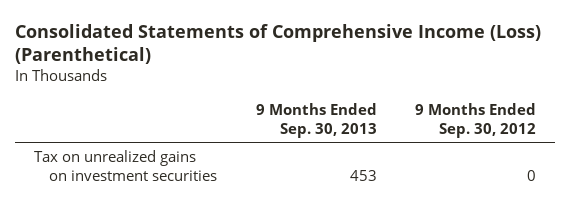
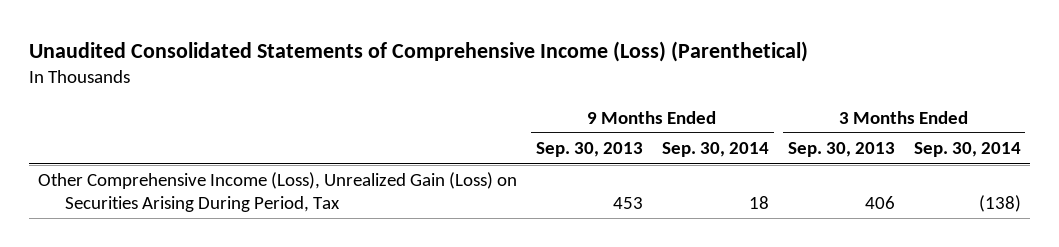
- Consolidated Statements of Comprehensive Income (Loss) (Parenthetical)
+ Unaudited Consolidated Statements of Comprehensive Income (Loss) (Parenthetical)
- | 9 Months Ended Sep. 30, 2013 | 9 Months Ended Sep. 30, 2012
+ | 9 Months Ended Sep. 30, 2013 | 9 Months Ended Sep. 30, 2014 | 3 Months Ended Sep. 30, 2013 | 3 Months Ended Sep. 30, 2014
- Tax on unrealized gains on investment securities | 453 | 0
+ Other Comprehensive Income (Loss), Unrealized Gain (Loss) on Securities Arising During Period, Tax | 453 | 18 | 406 | (138)

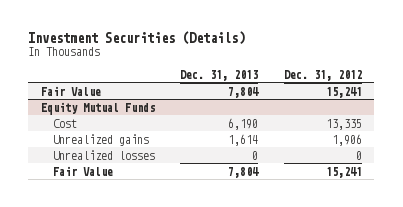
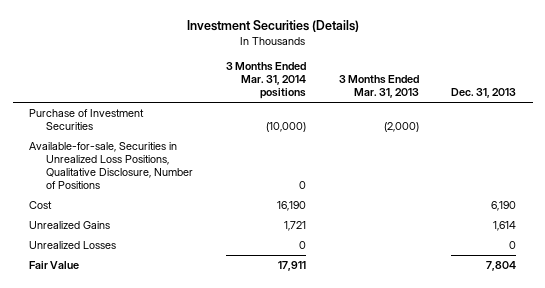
- | Dec. 31, 2013 | Dec. 31, 2012
+ | 3 Months Ended Mar. 31, 2014 positions | 3 Months Ended Mar. 31, 2013 | Dec. 31, 2013
- Fair Value | 7,804 | 15,241
- Equity Mutual Funds
+ Purchase of Investment Securities | (10,000) | (2,000) |
+ Available-for-sale, Securities in Unrealized Loss Positions, Qualitative Disclosure, Number of Positions | 0 | |
- Unrealized gains | 1,614 | 1,906
- Unrealized losses | 0 | 0
+ Unrealized Gains | 1,721 | | 1,614
+ Unrealized Losses | 0 | | 0

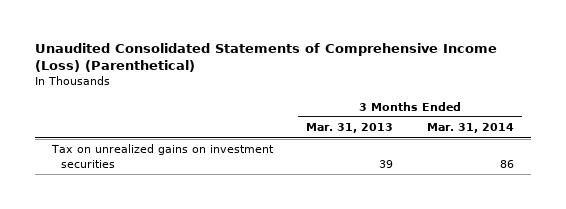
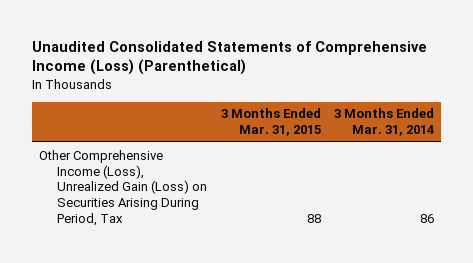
- | 3 Months Ended Mar. 31, 2013 | 3 Months Ended Mar. 31, 2014
+ | 3 Months Ended Mar. 31, 2015 | 3 Months Ended Mar. 31, 2014
- Tax on unrealized gains on investment securities | 39 | 86
+ Other Comprehensive Income (Loss), Unrealized Gain (Loss) on Securities Arising During Period, Tax | 88 | 86

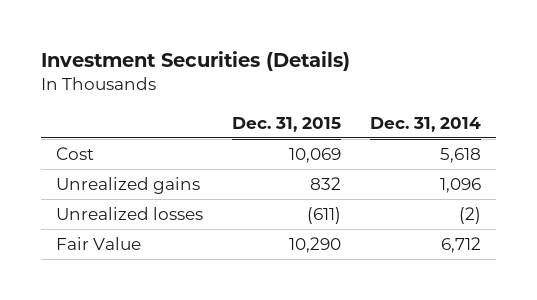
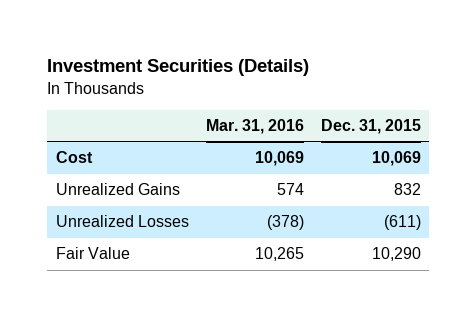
- | Dec. 31, 2015 | Dec. 31, 2014
+ | Mar. 31, 2016 | Dec. 31, 2015
- Unrealized gains | 832 | 1,096
- Unrealized losses | (611) | (2)
+ Unrealized Gains | 574 | 832
+ Unrealized Losses | (378) | (611)

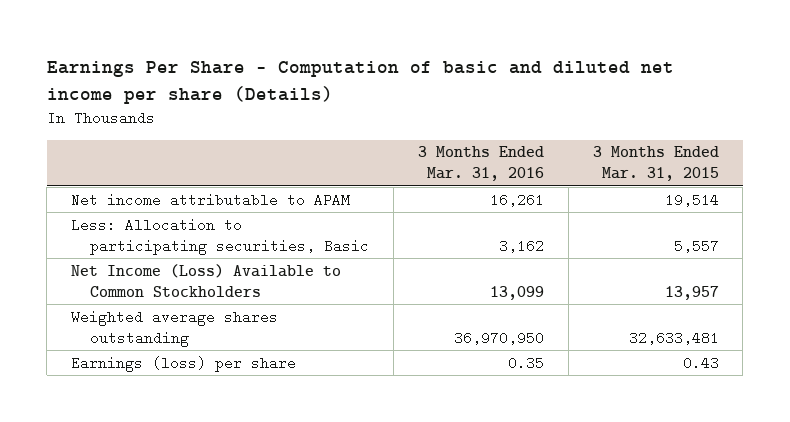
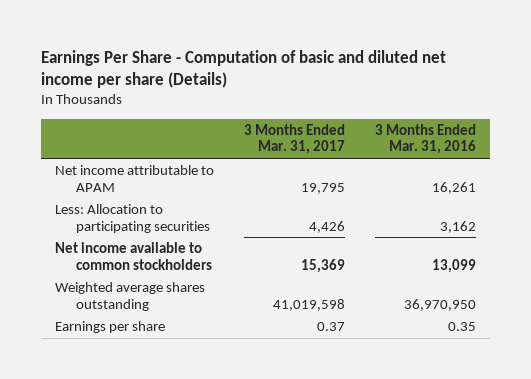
- | 3 Months Ended Mar. 31, 2016 | 3 Months Ended Mar. 31, 2015
+ | 3 Months Ended Mar. 31, 2017 | 3 Months Ended Mar. 31, 2016
- Less: Allocation to participating securities, Basic | 3,162 | 5,557
- Net Income (Loss) Available to Common Stockholders | 13,099 | 13,957
+ Less: Allocation to participating securities | 4,426 | 3,162
+ Net income available to common stockholders | 15,369 | 13,099
- Earnings (loss) per share | 0.35 | 0.43
+ Earnings per share | 0.37 | 0.35

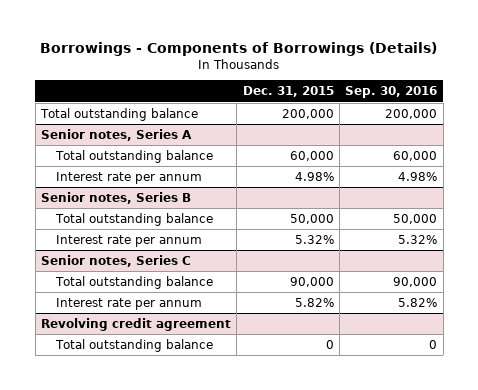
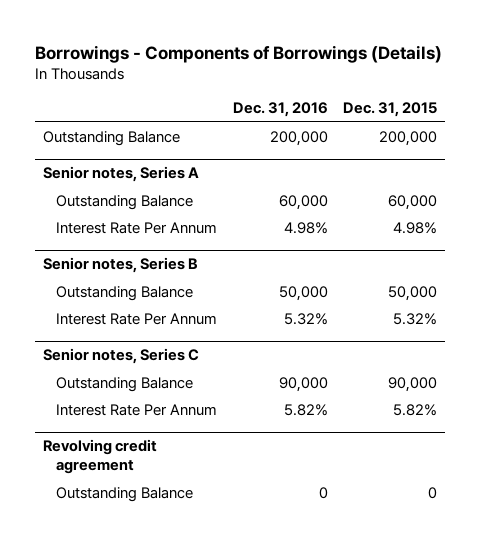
- | Dec. 31, 2015 | Sep. 30, 2016
+ | Dec. 31, 2016 | Dec. 31, 2015
- Total outstanding balance | 200,000 | 200,000
+ Outstanding Balance | 200,000 | 200,000
@ Senior notes, Series A
- Total outstanding balance | 60,000 | 60,000
- Interest rate per annum | 4.98% | 4.98%
+ Outstanding Balance | 60,000 | 60,000
+ Interest Rate Per Annum | 4.98% | 4.98%
@ Senior notes, Series B
- Total outstanding balance | 50,000 | 50,000
- Interest rate per annum | 5.32% | 5.32%
+ Outstanding Balance | 50,000 | 50,000
+ Interest Rate Per Annum | 5.32% | 5.32%
@ Senior notes, Series C
- Total outstanding balance | 90,000 | 90,000
- Interest rate per annum | 5.82% | 5.82%
+ Outstanding Balance | 90,000 | 90,000
+ Interest Rate Per Annum | 5.82% | 5.82%
@ Revolving credit agreement
- Total outstanding balance | 0 | 0
+ Outstanding Balance | 0 | 0

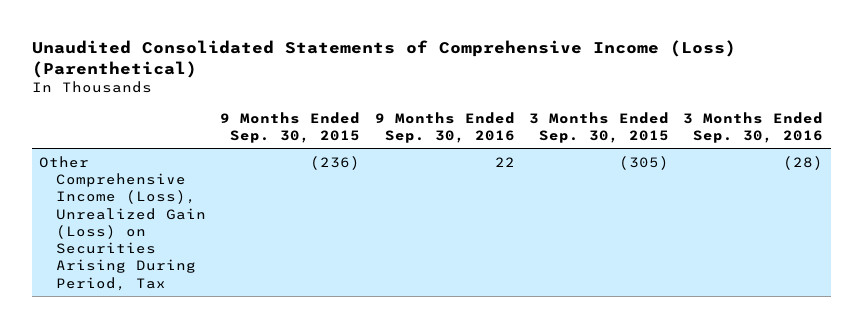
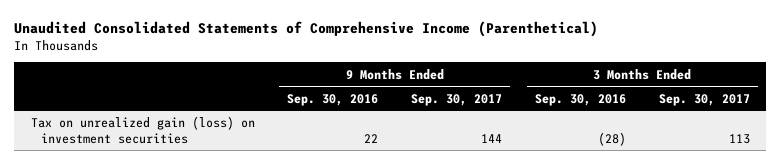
- Unaudited Consolidated Statements of Comprehensive Income (Loss) (Parenthetical)
+ Unaudited Consolidated Statements of Comprehensive Income (Parenthetical)
- | 9 Months Ended Sep. 30, 2015 | 9 Months Ended Sep. 30, 2016 | 3 Months Ended Sep. 30, 2015 | 3 Months Ended Sep. 30, 2016
+ | 9 Months Ended Sep. 30, 2016 | 9 Months Ended Sep. 30, 2017 | 3 Months Ended Sep. 30, 2016 | 3 Months Ended Sep. 30, 2017
- Other Comprehensive Income (Loss), Unrealized Gain (Loss) on Securities Arising During Period, Tax | (236) | 22 | (305) | (28)
+ Tax on unrealized gain (loss) on investment securities | 22 | 144 | (28) | 113

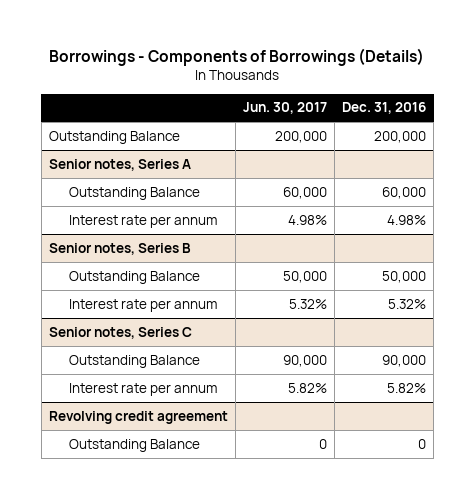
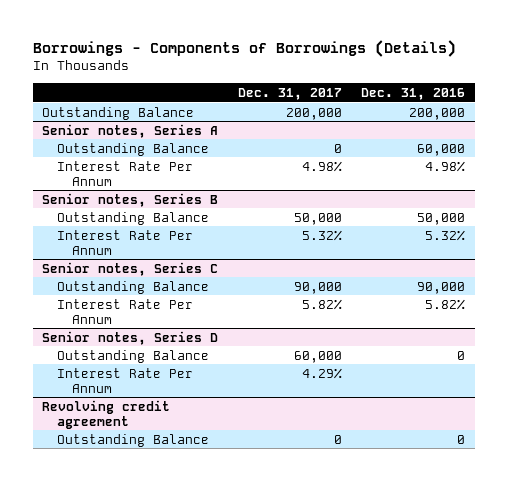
- | Jun. 30, 2017 | Dec. 31, 2016
+ | Dec. 31, 2017 | Dec. 31, 2016
@ Senior notes, Series A
- Interest rate per annum | 4.98% | 4.98%
+ Interest Rate Per Annum | 4.98% | 4.98%
@ Senior notes, Series B
- Interest rate per annum | 5.32% | 5.32%
+ Interest Rate Per Annum | 5.32% | 5.32%
@ Senior notes, Series C
- Interest rate per annum | 5.82% | 5.82%
+ Interest Rate Per Annum | 5.82% | 5.82%
+ Senior notes, Series D
+ Outstanding Balance | 60,000 | 0
+ Interest Rate Per Annum | 4.29% |

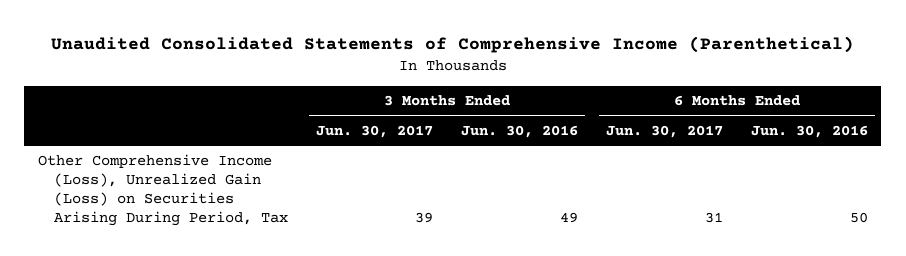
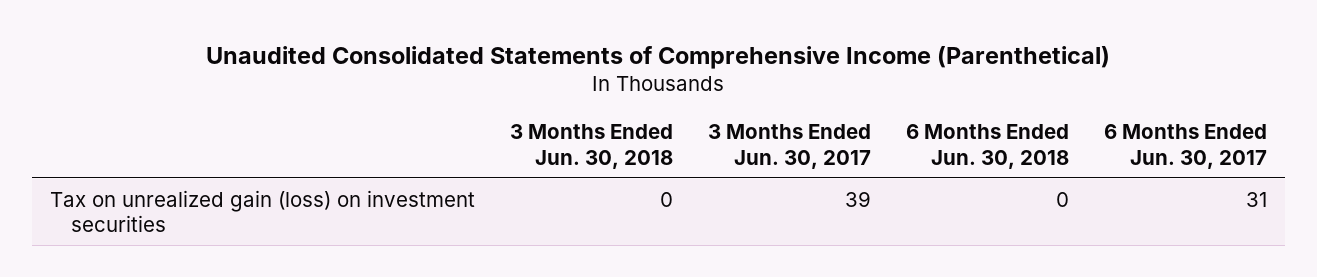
- | 3 Months Ended Jun. 30, 2017 | 3 Months Ended Jun. 30, 2016 | 6 Months Ended Jun. 30, 2017 | 6 Months Ended Jun. 30, 2016
+ | 3 Months Ended Jun. 30, 2018 | 3 Months Ended Jun. 30, 2017 | 6 Months Ended Jun. 30, 2018 | 6 Months Ended Jun. 30, 2017
- Other Comprehensive Income (Loss), Unrealized Gain (Loss) on Securities Arising During Period, Tax | 39 | 49 | 31 | 50
+ Tax on unrealized gain (loss) on investment securities | 0 | 39 | 0 | 31

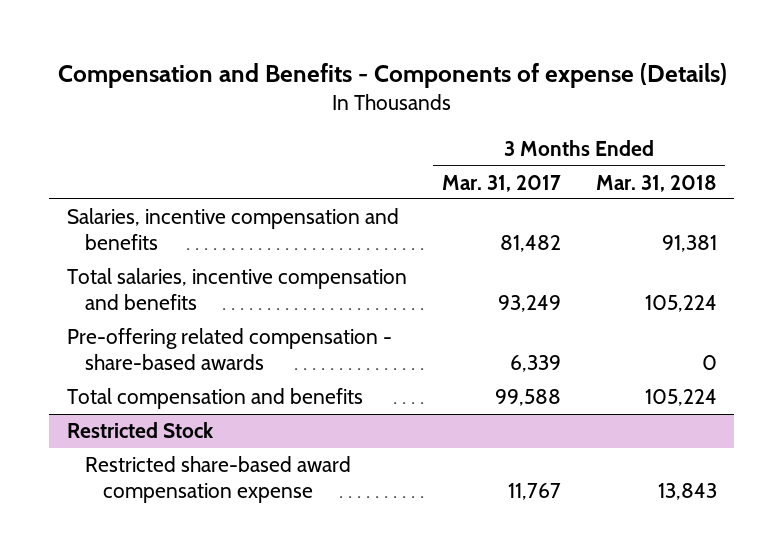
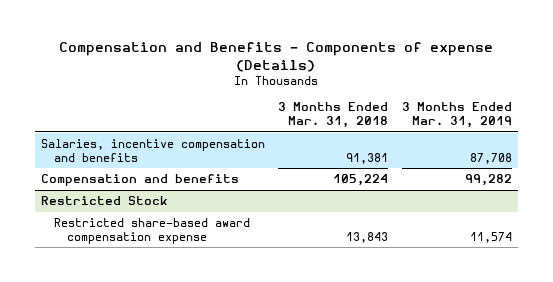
- | 3 Months Ended Mar. 31, 2017 | 3 Months Ended Mar. 31, 2018
+ | 3 Months Ended Mar. 31, 2018 | 3 Months Ended Mar. 31, 2019
- Total salaries, incentive compensation and benefits | 93,249 | 105,224
- Pre-offering related compensation - share-based awards | 6,339 | 0
- Total compensation and benefits | 99,588 | 105,224
+ Compensation and benefits | 105,224 | 99,282

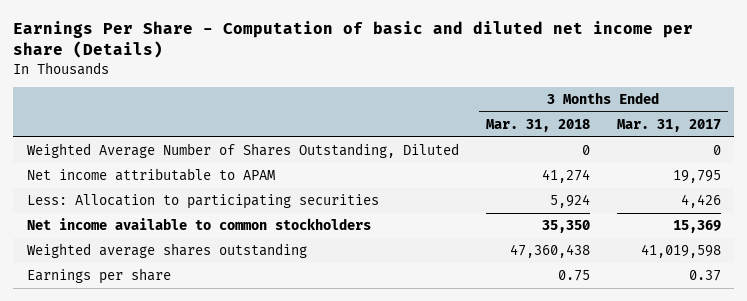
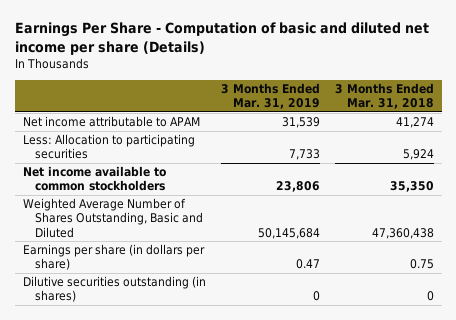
- | 3 Months Ended Mar. 31, 2018 | 3 Months Ended Mar. 31, 2017
+ | 3 Months Ended Mar. 31, 2019 | 3 Months Ended Mar. 31, 2018
- Weighted Average Number of Shares Outstanding, Diluted | 0 | 0
- Weighted average shares outstanding | 47,360,438 | 41,019,598
- Earnings per share | 0.75 | 0.37
+ Weighted Average Number of Shares Outstanding, Basic and Diluted | 50,145,684 | 47,360,438
+ Earnings per share (in dollars per share) | 0.47 | 0.75
+ Dilutive securities outstanding (in shares) | 0 | 0

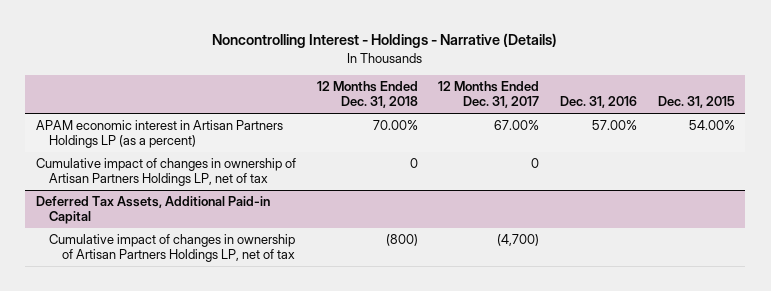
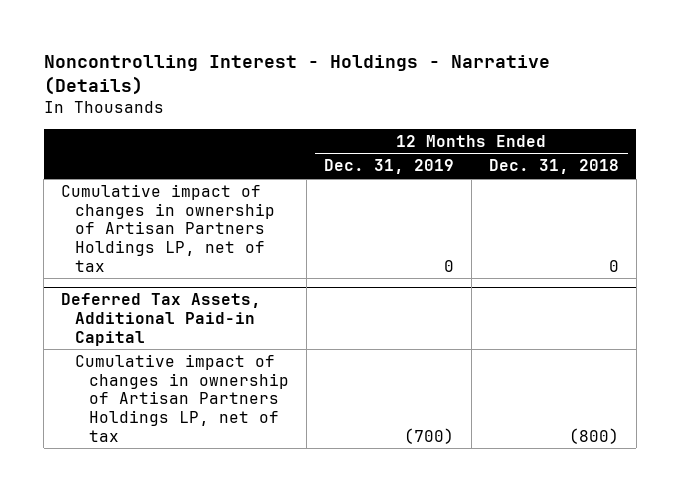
- | 12 Months Ended Dec. 31, 2018 | 12 Months Ended Dec. 31, 2017 | Dec. 31, 2016 | Dec. 31, 2015
+ | 12 Months Ended Dec. 31, 2019 | 12 Months Ended Dec. 31, 2018
- APAM economic interest in Artisan Partners Holdings LP (as a percent) | 70.00% | 67.00% | 57.00% | 54.00%

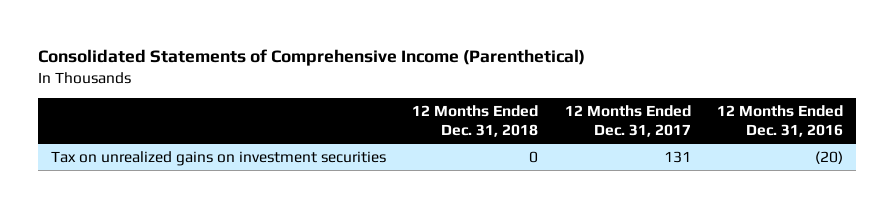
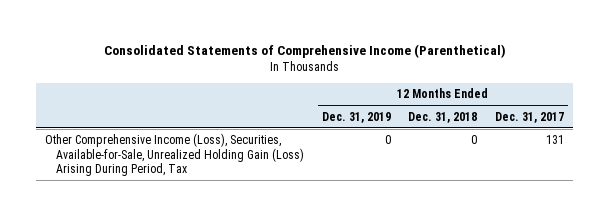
- | 12 Months Ended Dec. 31, 2018 | 12 Months Ended Dec. 31, 2017 | 12 Months Ended Dec. 31, 2016
+ | 12 Months Ended Dec. 31, 2019 | 12 Months Ended Dec. 31, 2018 | 12 Months Ended Dec. 31, 2017
- Tax on unrealized gains on investment securities | 0 | 131 | (20)
+ Other Comprehensive Income (Loss), Securities, Available-for-Sale, Unrealized Holding Gain (Loss) Arising During Period, Tax | 0 | 0 | 131

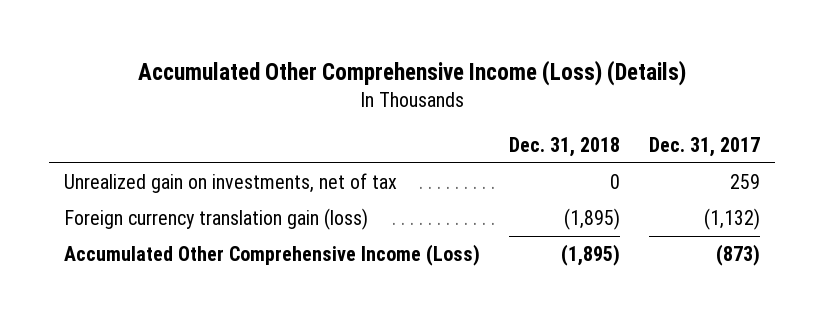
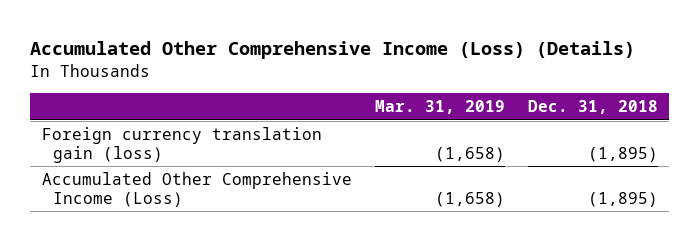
- | Dec. 31, 2018 | Dec. 31, 2017
+ | Mar. 31, 2019 | Dec. 31, 2018
- Unrealized gain on investments, net of tax | 0 | 259

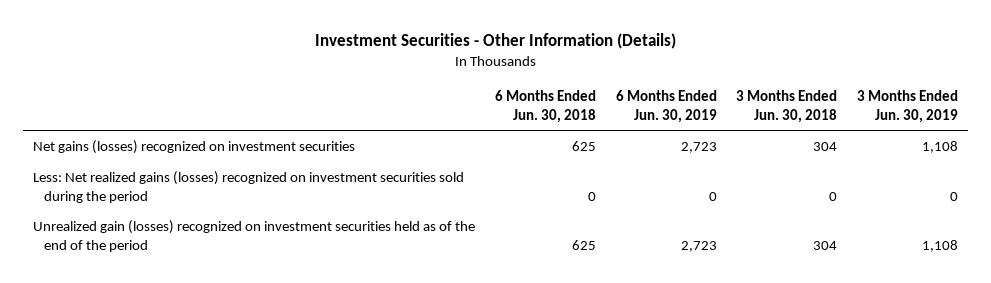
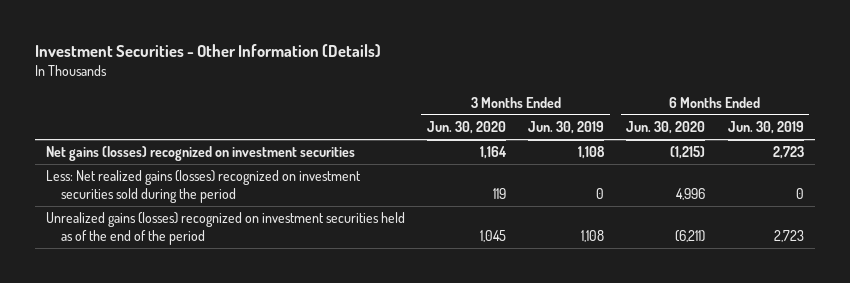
- | 6 Months Ended Jun. 30, 2018 | 6 Months Ended Jun. 30, 2019 | 3 Months Ended Jun. 30, 2018 | 3 Months Ended Jun. 30, 2019
+ | 3 Months Ended Jun. 30, 2020 | 3 Months Ended Jun. 30, 2019 | 6 Months Ended Jun. 30, 2020 | 6 Months Ended Jun. 30, 2019
- Unrealized gain (losses) recognized on investment securities held as of the end of the period | 625 | 2,723 | 304 | 1,108
+ Unrealized gains (losses) recognized on investment securities held as of the end of the period | 1,045 | 1,108 | (6,211) | 2,723

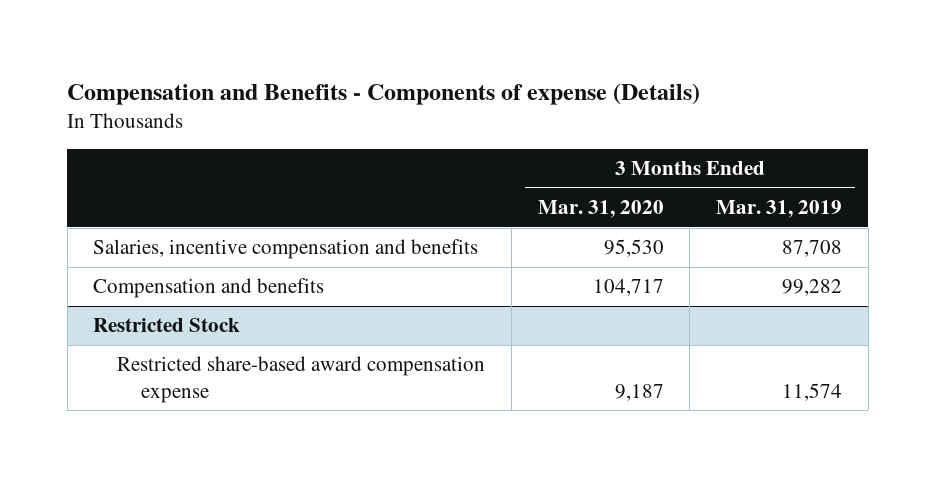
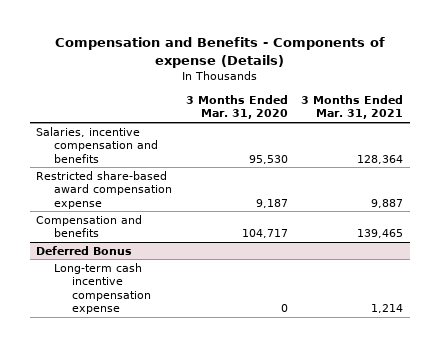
- | 3 Months Ended Mar. 31, 2020 | 3 Months Ended Mar. 31, 2019
+ | 3 Months Ended Mar. 31, 2020 | 3 Months Ended Mar. 31, 2021
- Restricted Stock
moved down: Compensation and benefits | 104,717 | 139,465
+ Deferred Bonus
+ Long-term cash incentive compensation expense | 0 | 1,214

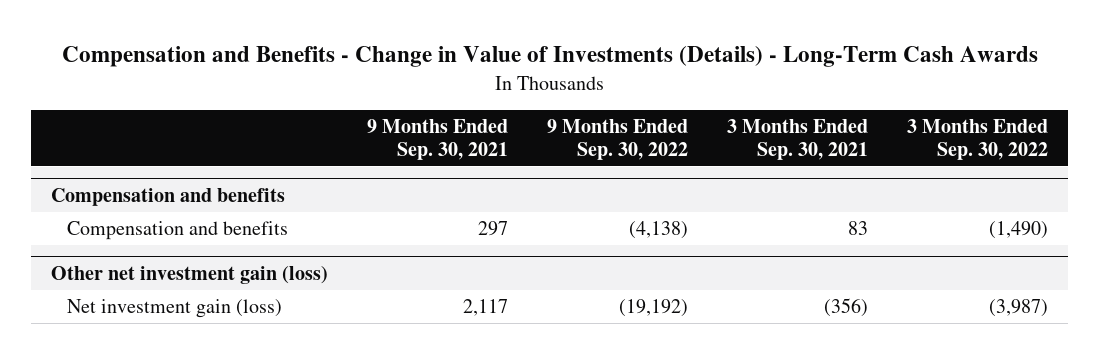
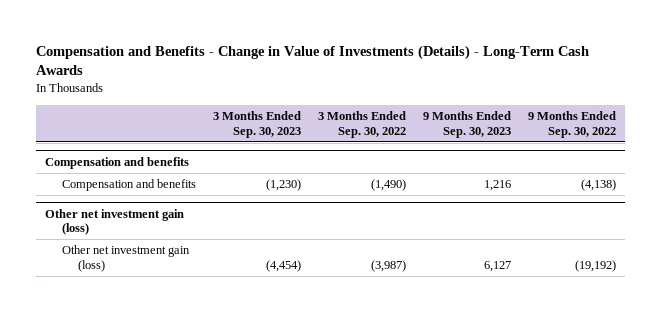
- | 9 Months Ended Sep. 30, 2021 | 9 Months Ended Sep. 30, 2022 | 3 Months Ended Sep. 30, 2021 | 3 Months Ended Sep. 30, 2022
+ | 3 Months Ended Sep. 30, 2023 | 3 Months Ended Sep. 30, 2022 | 9 Months Ended Sep. 30, 2023 | 9 Months Ended Sep. 30, 2022
@ Other net investment gain (loss)
- Net investment gain (loss) | 2,117 | (19,192) | (356) | (3,987)
+ Other net investment gain (loss) | (4,454) | (3,987) | 6,127 | (19,192)

